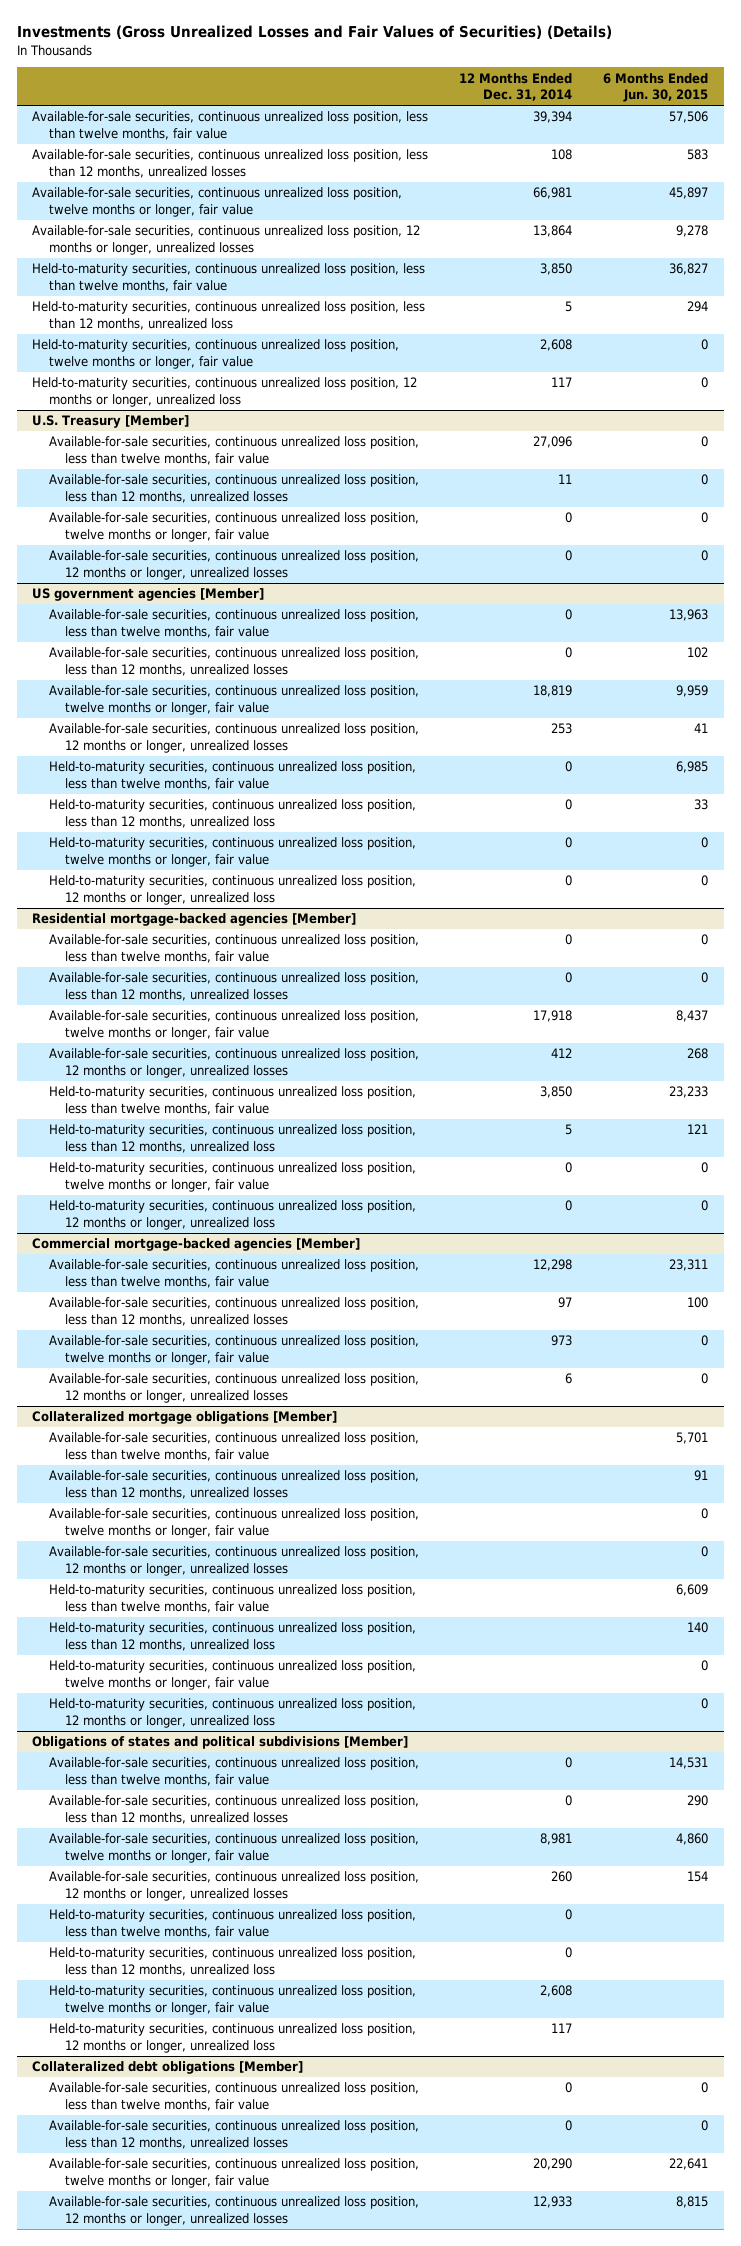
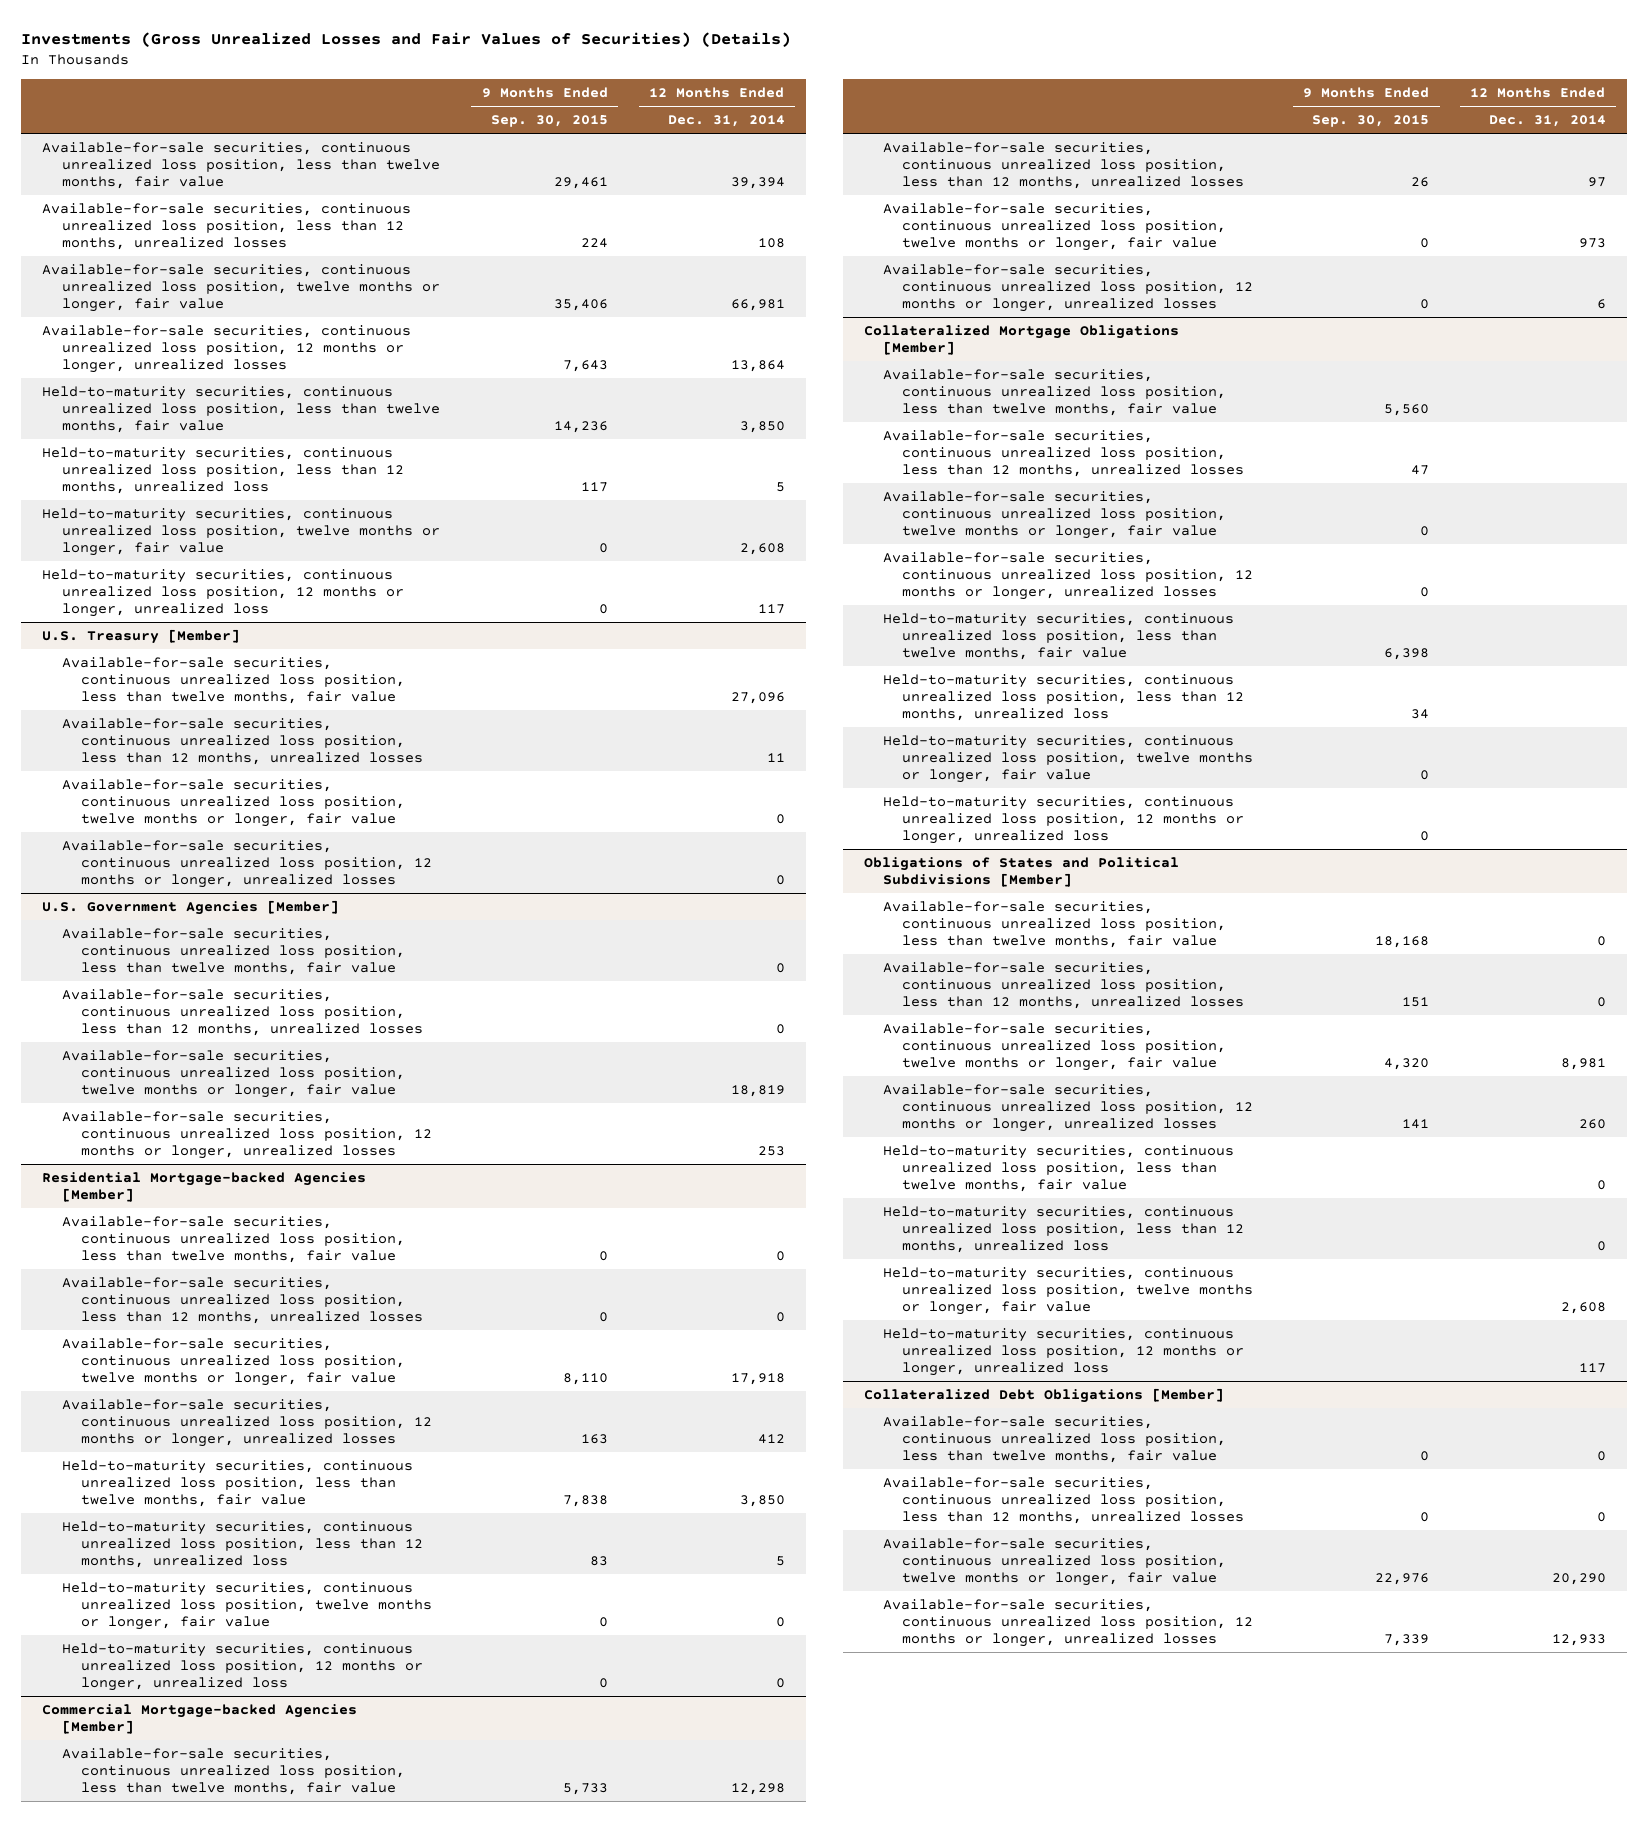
- | 12 Months Ended Dec. 31, 2014 | 6 Months Ended Jun. 30, 2015
+ | 9 Months Ended Sep. 30, 2015 | 12 Months Ended Dec. 31, 2014
- US government agencies [Member]
+ U.S. Government Agencies [Member]
- Held-to-maturity securities, continuous unrealized loss position, less than twelve months, fair value | 0 | 6,985
- Held-to-maturity securities, continuous unrealized loss position, less than 12 months, unrealized loss | 0 | 33
- Held-to-maturity securities, continuous unrealized loss position, twelve months or longer, fair value | 0 | 0
- Held-to-maturity securities, continuous unrealized loss position, 12 months or longer, unrealized loss | 0 | 0
- Residential mortgage-backed agencies [Member]
+ Residential Mortgage-backed Agencies [Member]
- Commercial mortgage-backed agencies [Member]
+ Commercial Mortgage-backed Agencies [Member]
- Collateralized mortgage obligations [Member]
+ Collateralized Mortgage Obligations [Member]
- Obligations of states and political subdivisions [Member]
+ Obligations of States and Political Subdivisions [Member]
- Collateralized debt obligations [Member]
+ Collateralized Debt Obligations [Member]

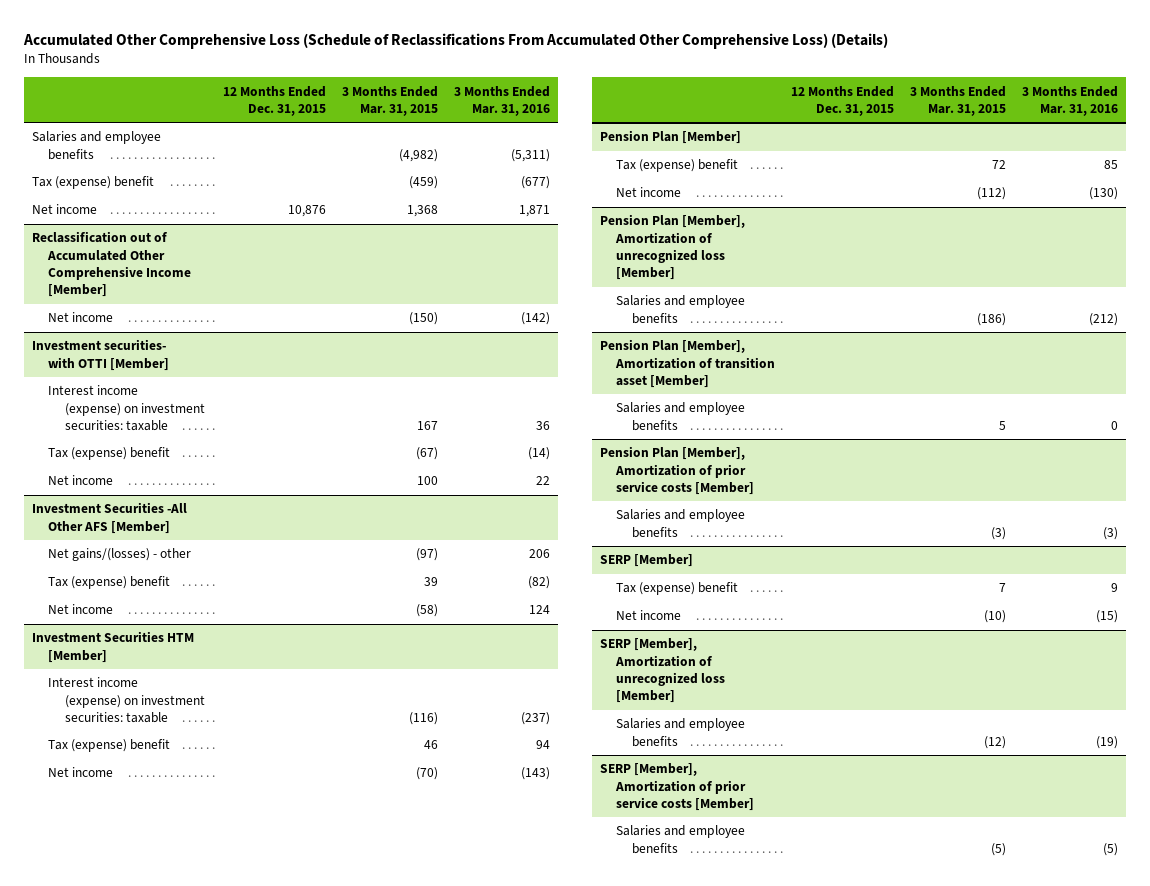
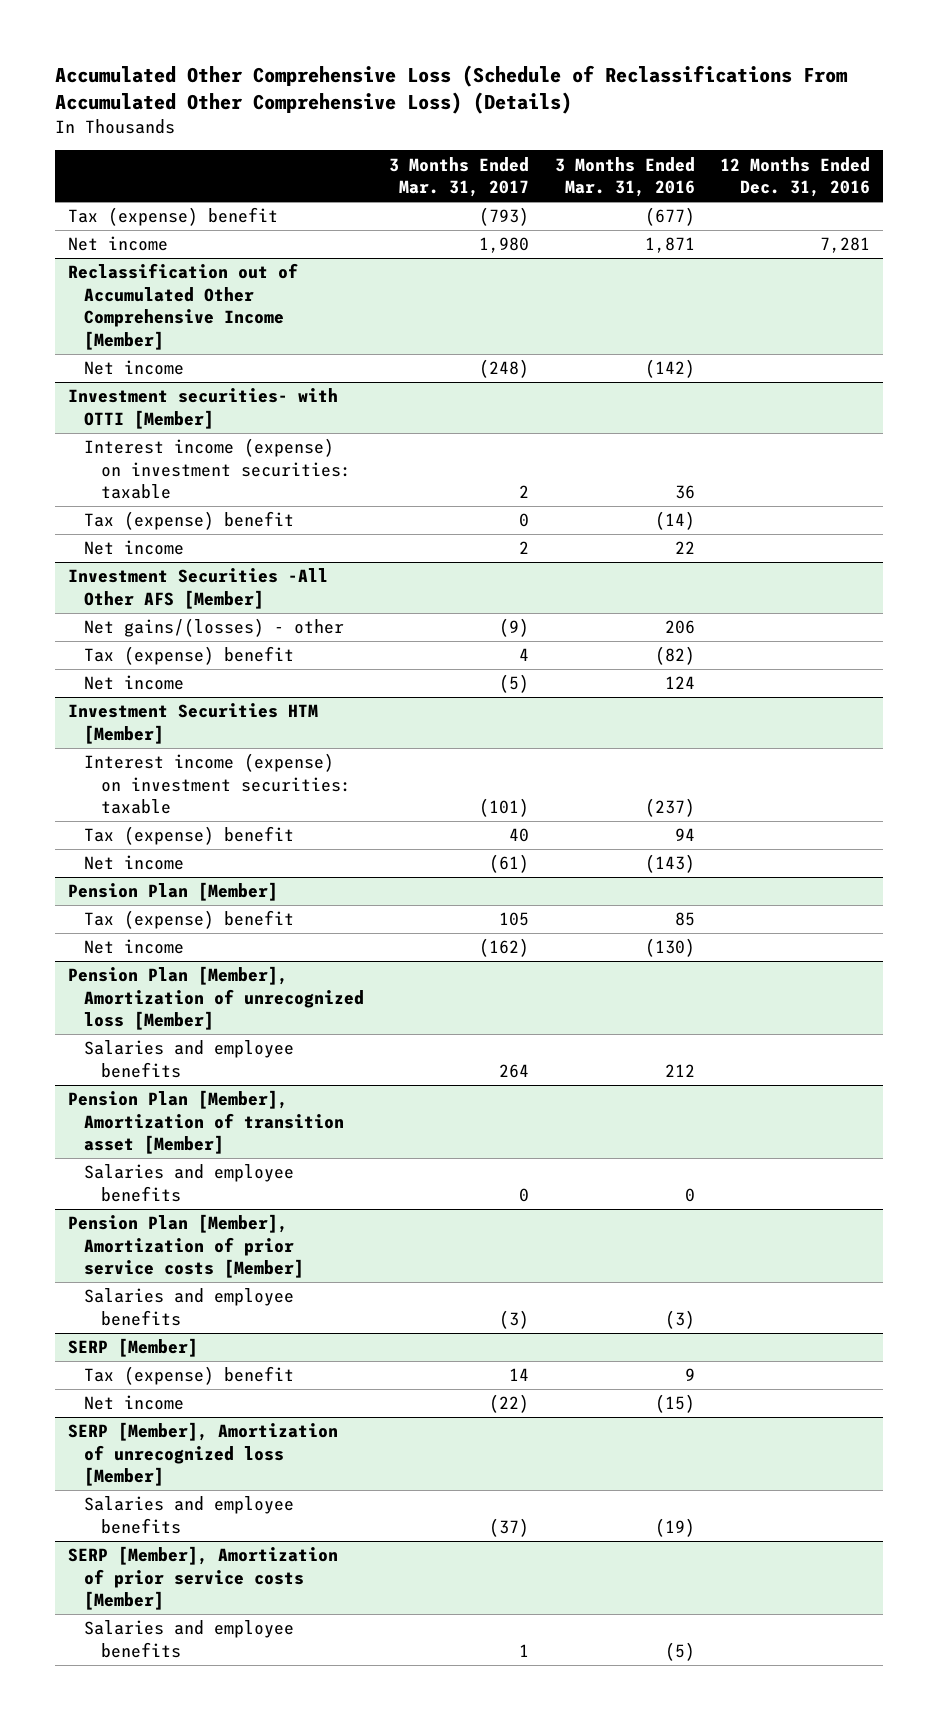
- | 12 Months Ended Dec. 31, 2015 | 3 Months Ended Mar. 31, 2015 | 3 Months Ended Mar. 31, 2016
+ | 3 Months Ended Mar. 31, 2017 | 3 Months Ended Mar. 31, 2016 | 12 Months Ended Dec. 31, 2016
- Salaries and employee benefits | | (4,982) | (5,311)
@ Pension Plan [Member], Amortization of unrecognized loss [Member]
- Salaries and employee benefits | | (186) | (212)
+ Salaries and employee benefits | 264 | 212 |

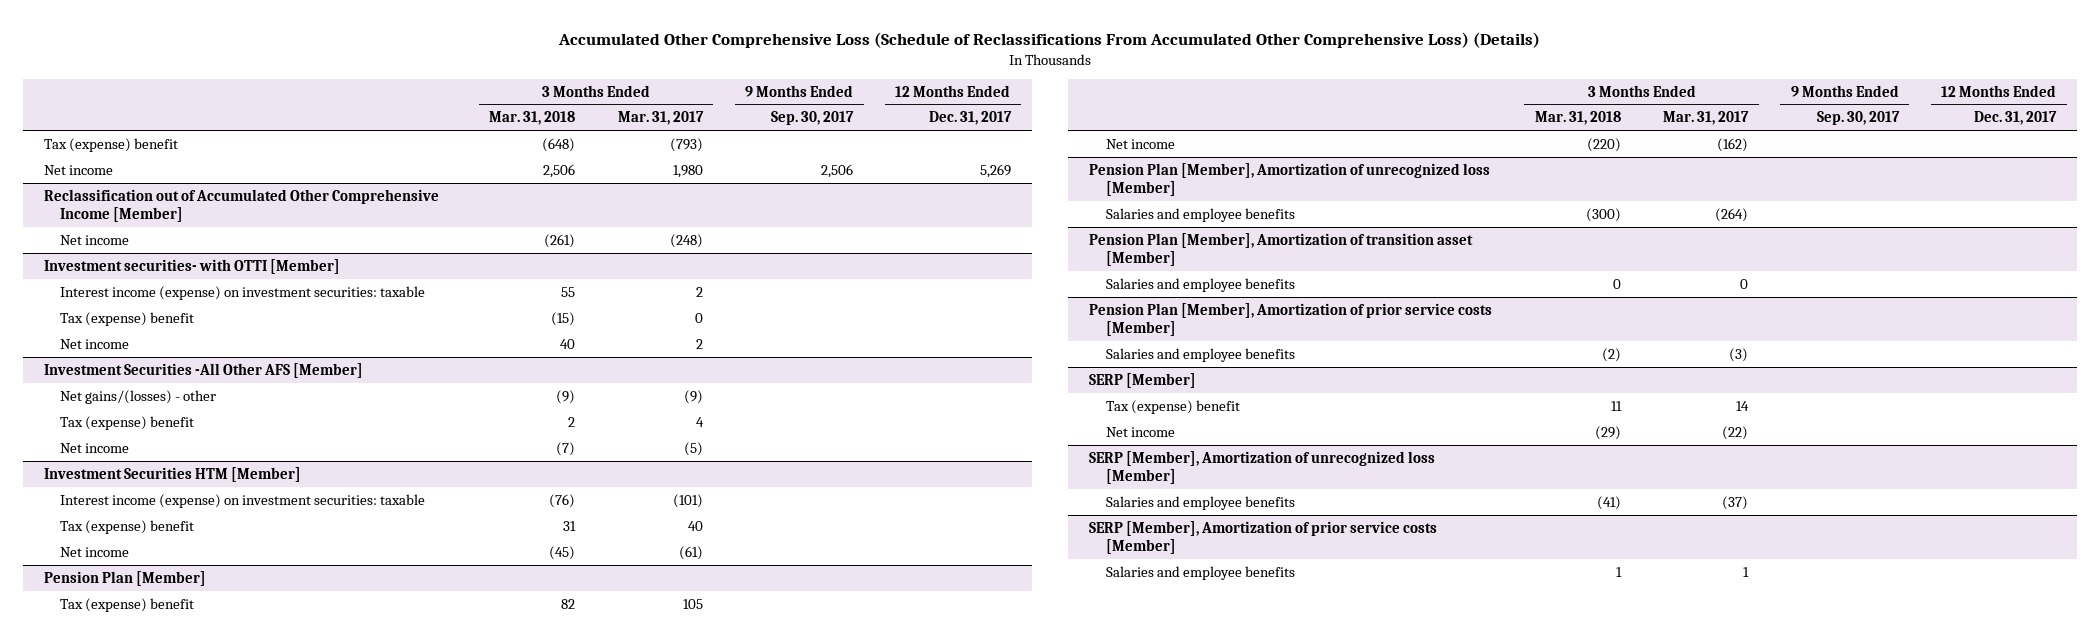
- | 3 Months Ended Mar. 31, 2017 | 3 Months Ended Mar. 31, 2016 | 12 Months Ended Dec. 31, 2016
+ | 3 Months Ended Mar. 31, 2018 | 3 Months Ended Mar. 31, 2017 | 9 Months Ended Sep. 30, 2017 | 12 Months Ended Dec. 31, 2017
@ Pension Plan [Member], Amortization of unrecognized loss [Member]
- Salaries and employee benefits | 264 | 212 |
+ Salaries and employee benefits | (300) | (264) | |

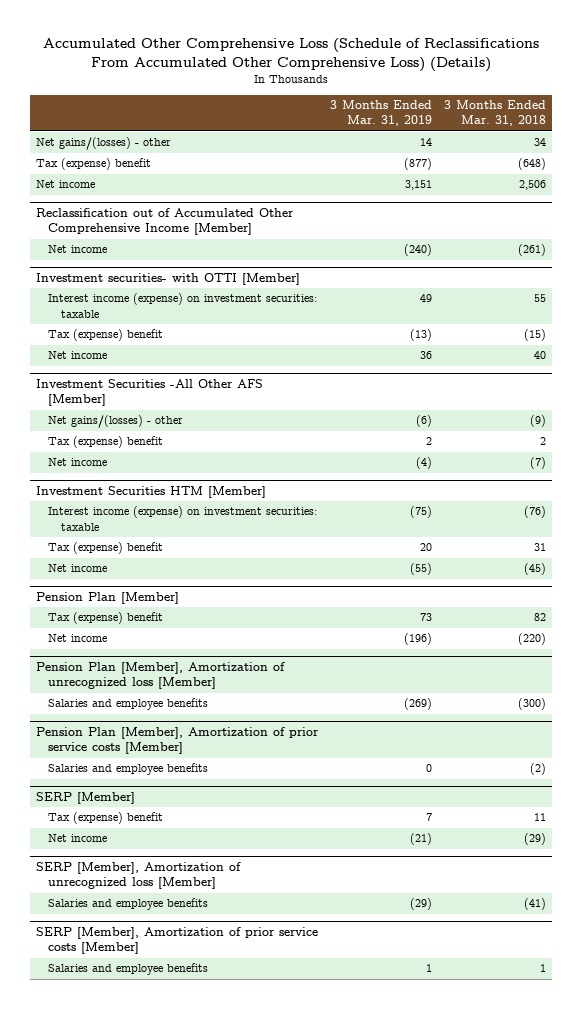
- | 3 Months Ended Mar. 31, 2018 | 3 Months Ended Mar. 31, 2017 | 9 Months Ended Sep. 30, 2017 | 12 Months Ended Dec. 31, 2017
+ | 3 Months Ended Mar. 31, 2019 | 3 Months Ended Mar. 31, 2018
+ Net gains/(losses) - other | 14 | 34
- Pension Plan [Member], Amortization of transition asset [Member]
- Salaries and employee benefits | 0 | 0 | |

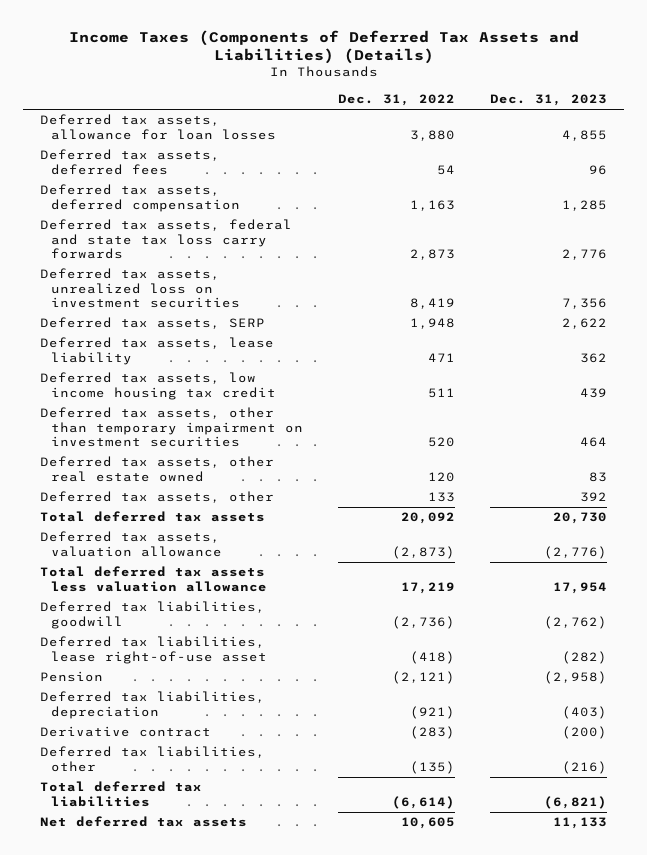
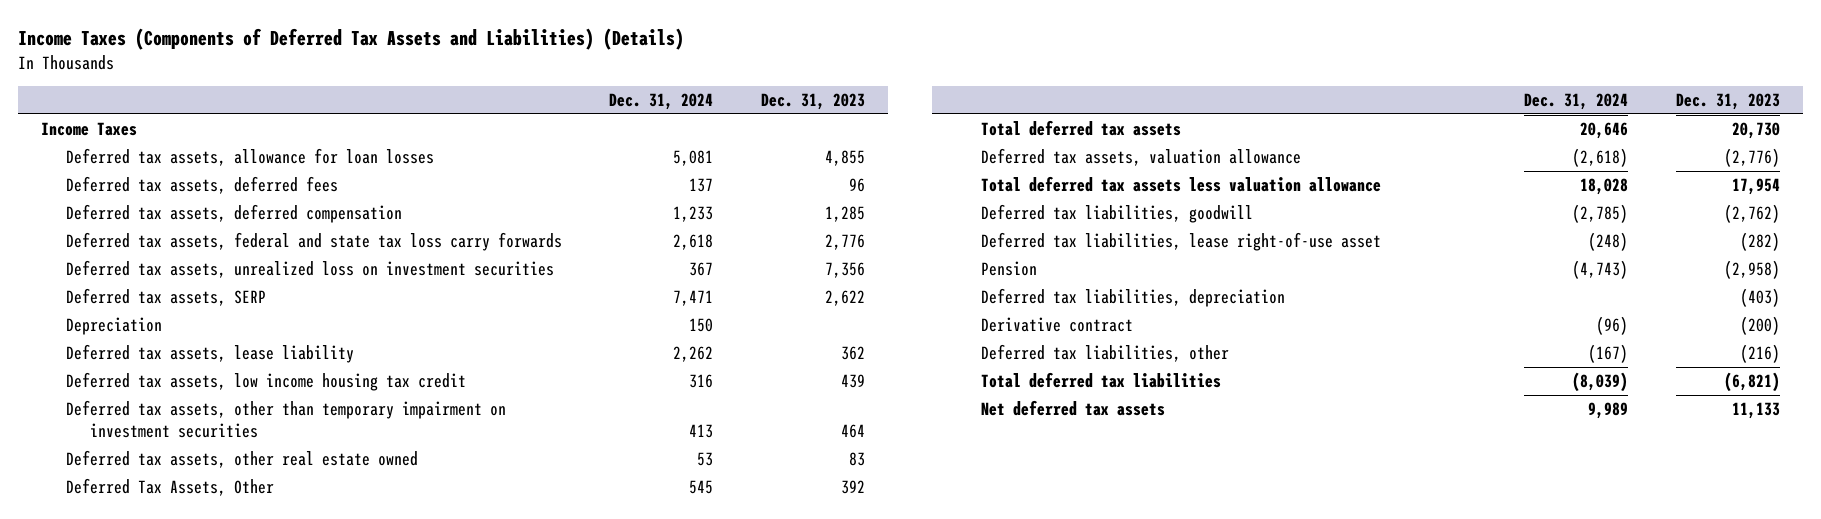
- | Dec. 31, 2022 | Dec. 31, 2023
+ | Dec. 31, 2024 | Dec. 31, 2023
+ Income Taxes
+ Depreciation | 150 |
- Deferred tax assets, other | 133 | 392
+ Deferred Tax Assets, Other | 545 | 392

